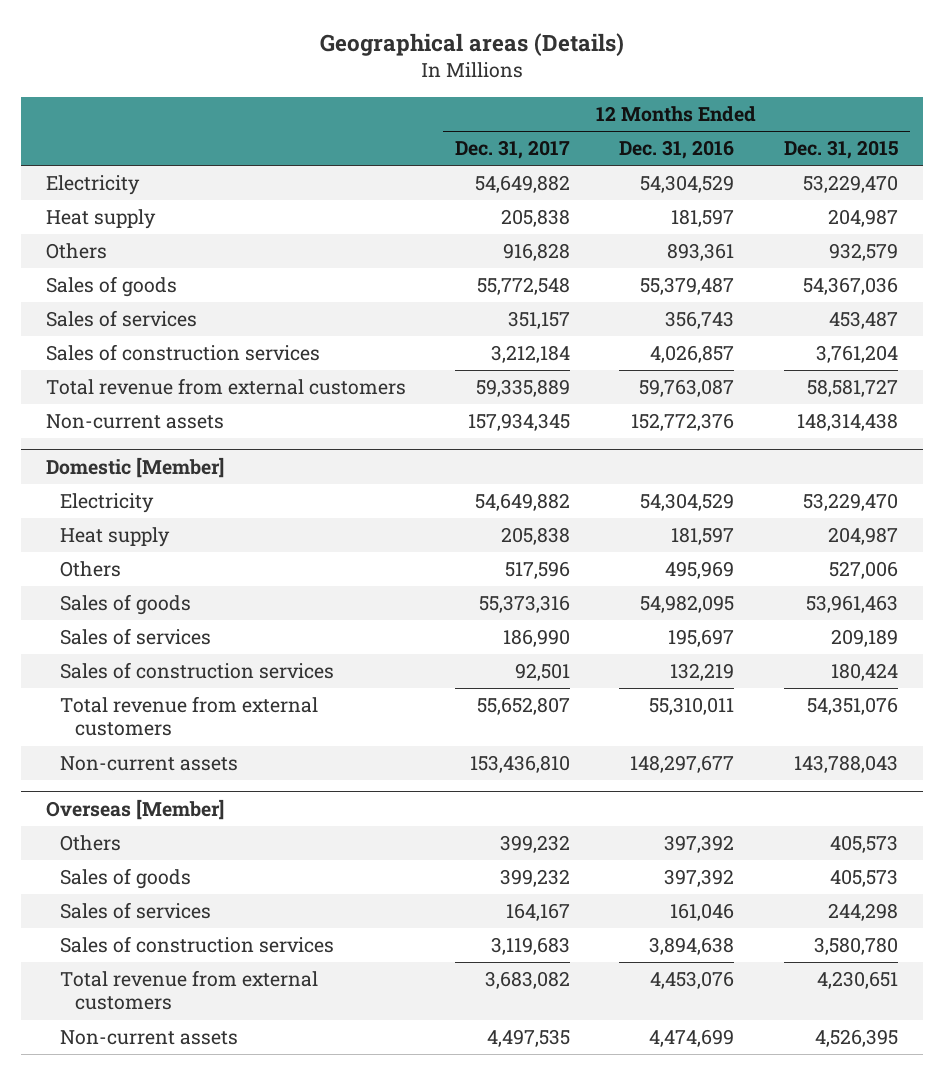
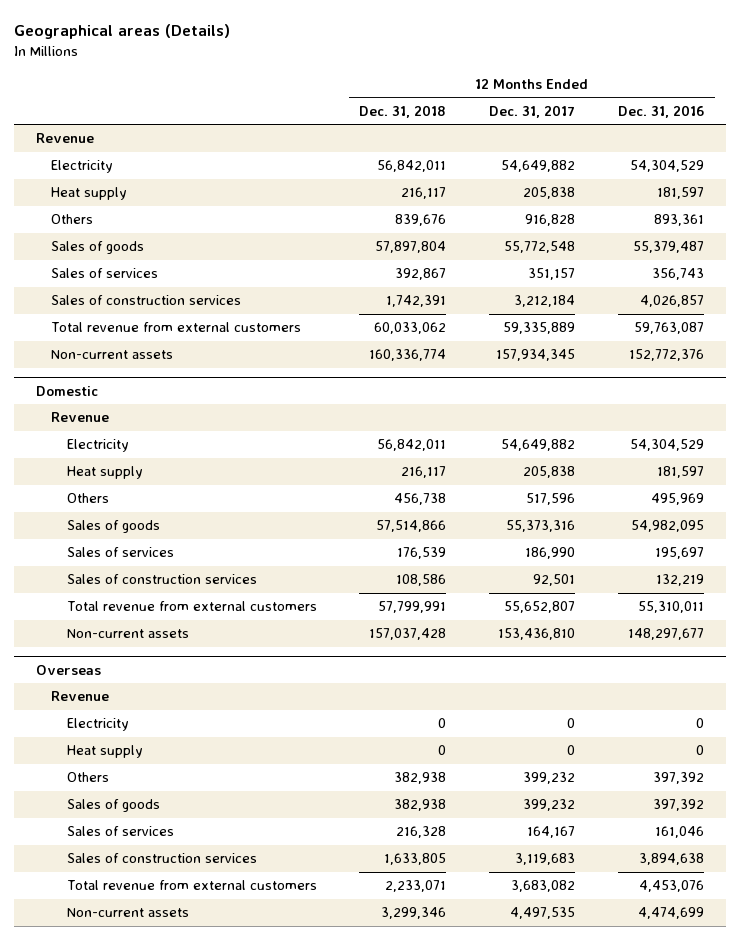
- | 12 Months Ended Dec. 31, 2017 | 12 Months Ended Dec. 31, 2016 | 12 Months Ended Dec. 31, 2015
+ | 12 Months Ended Dec. 31, 2018 | 12 Months Ended Dec. 31, 2017 | 12 Months Ended Dec. 31, 2016
+ Revenue
- Domestic [Member]
+ Domestic
+ Revenue
- Overseas [Member]
+ Overseas
+ Revenue
+ Electricity | 0 | 0 | 0
+ Heat supply | 0 | 0 | 0

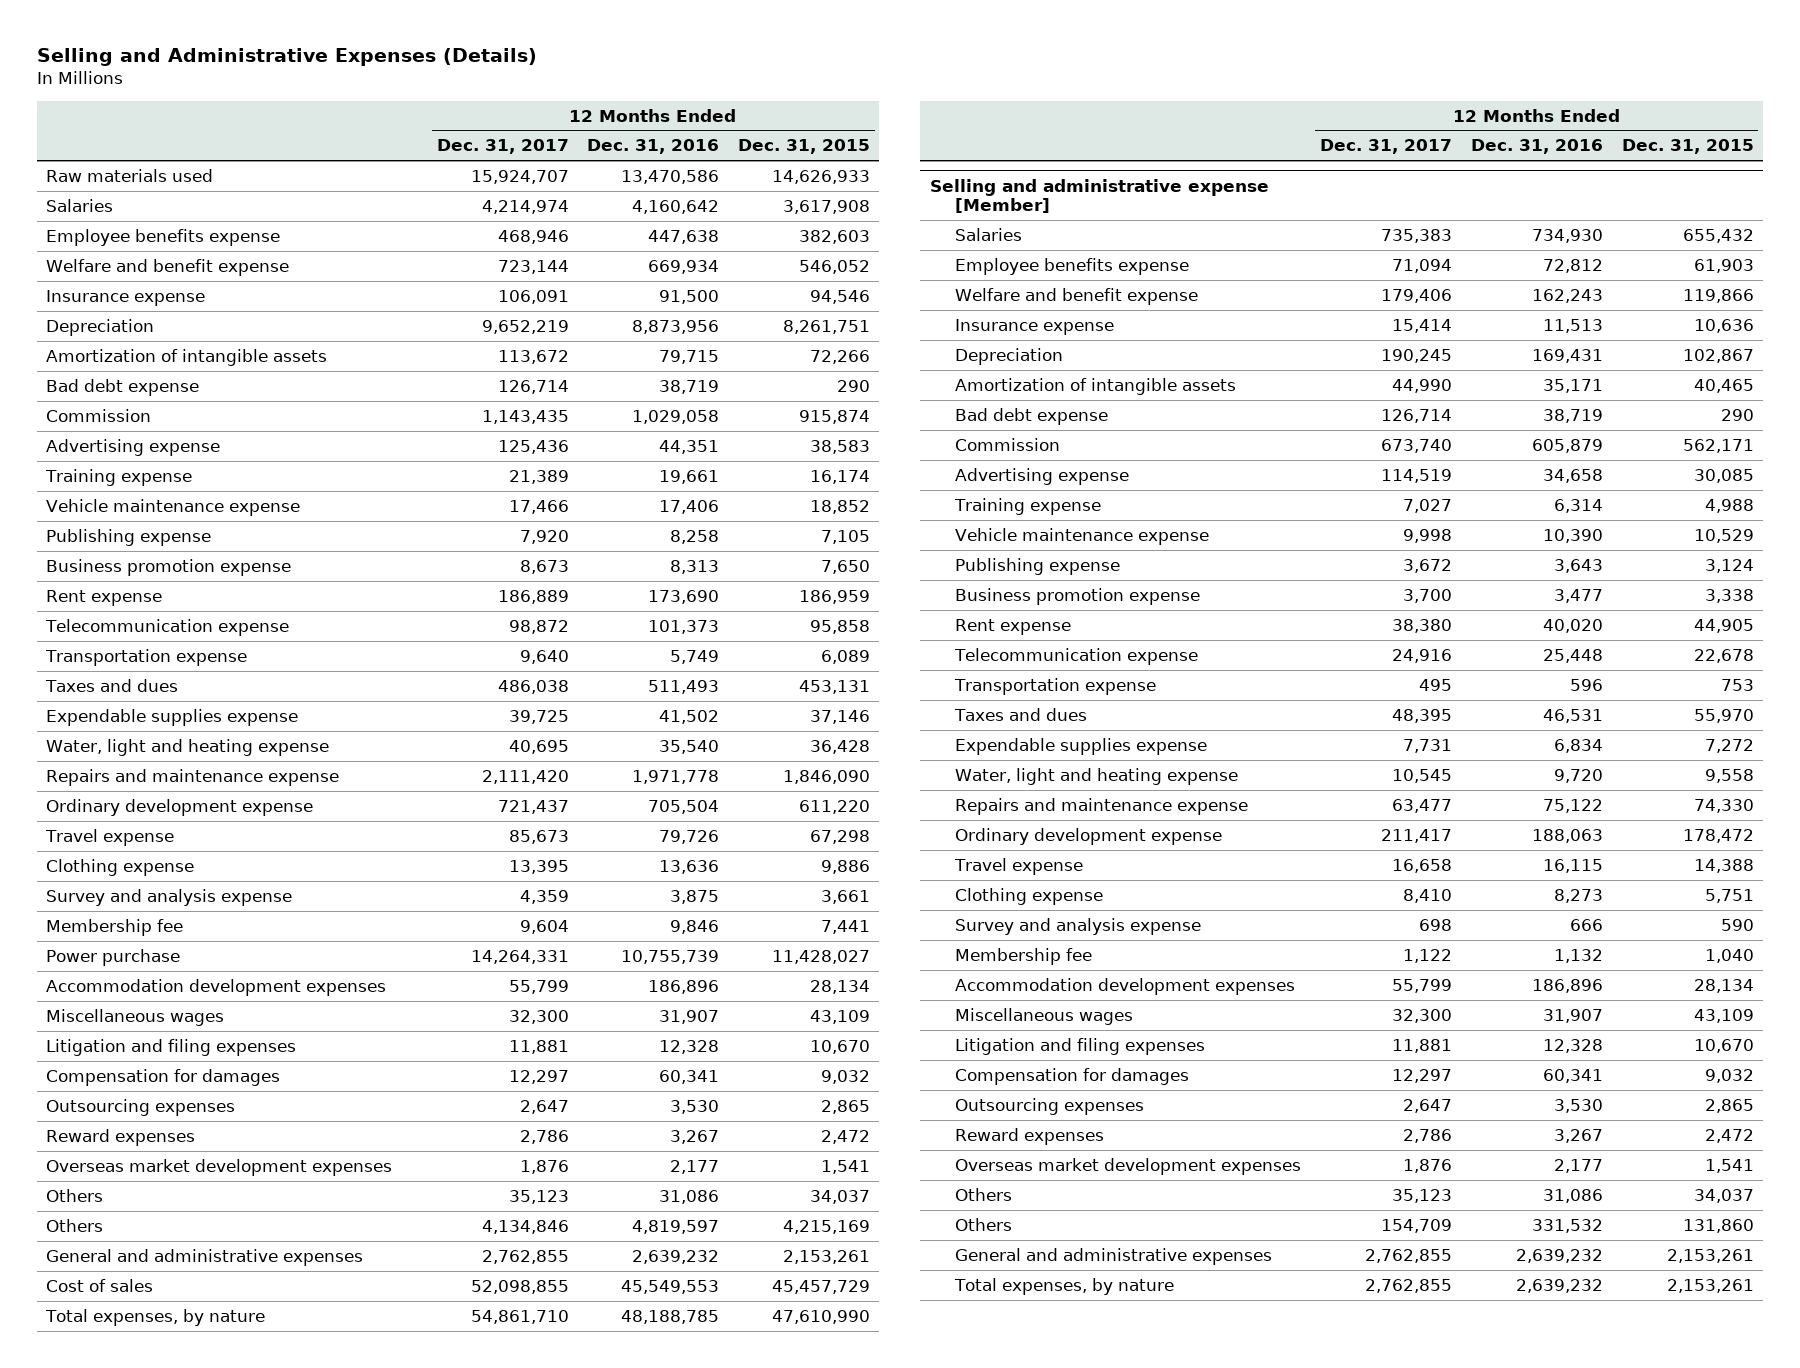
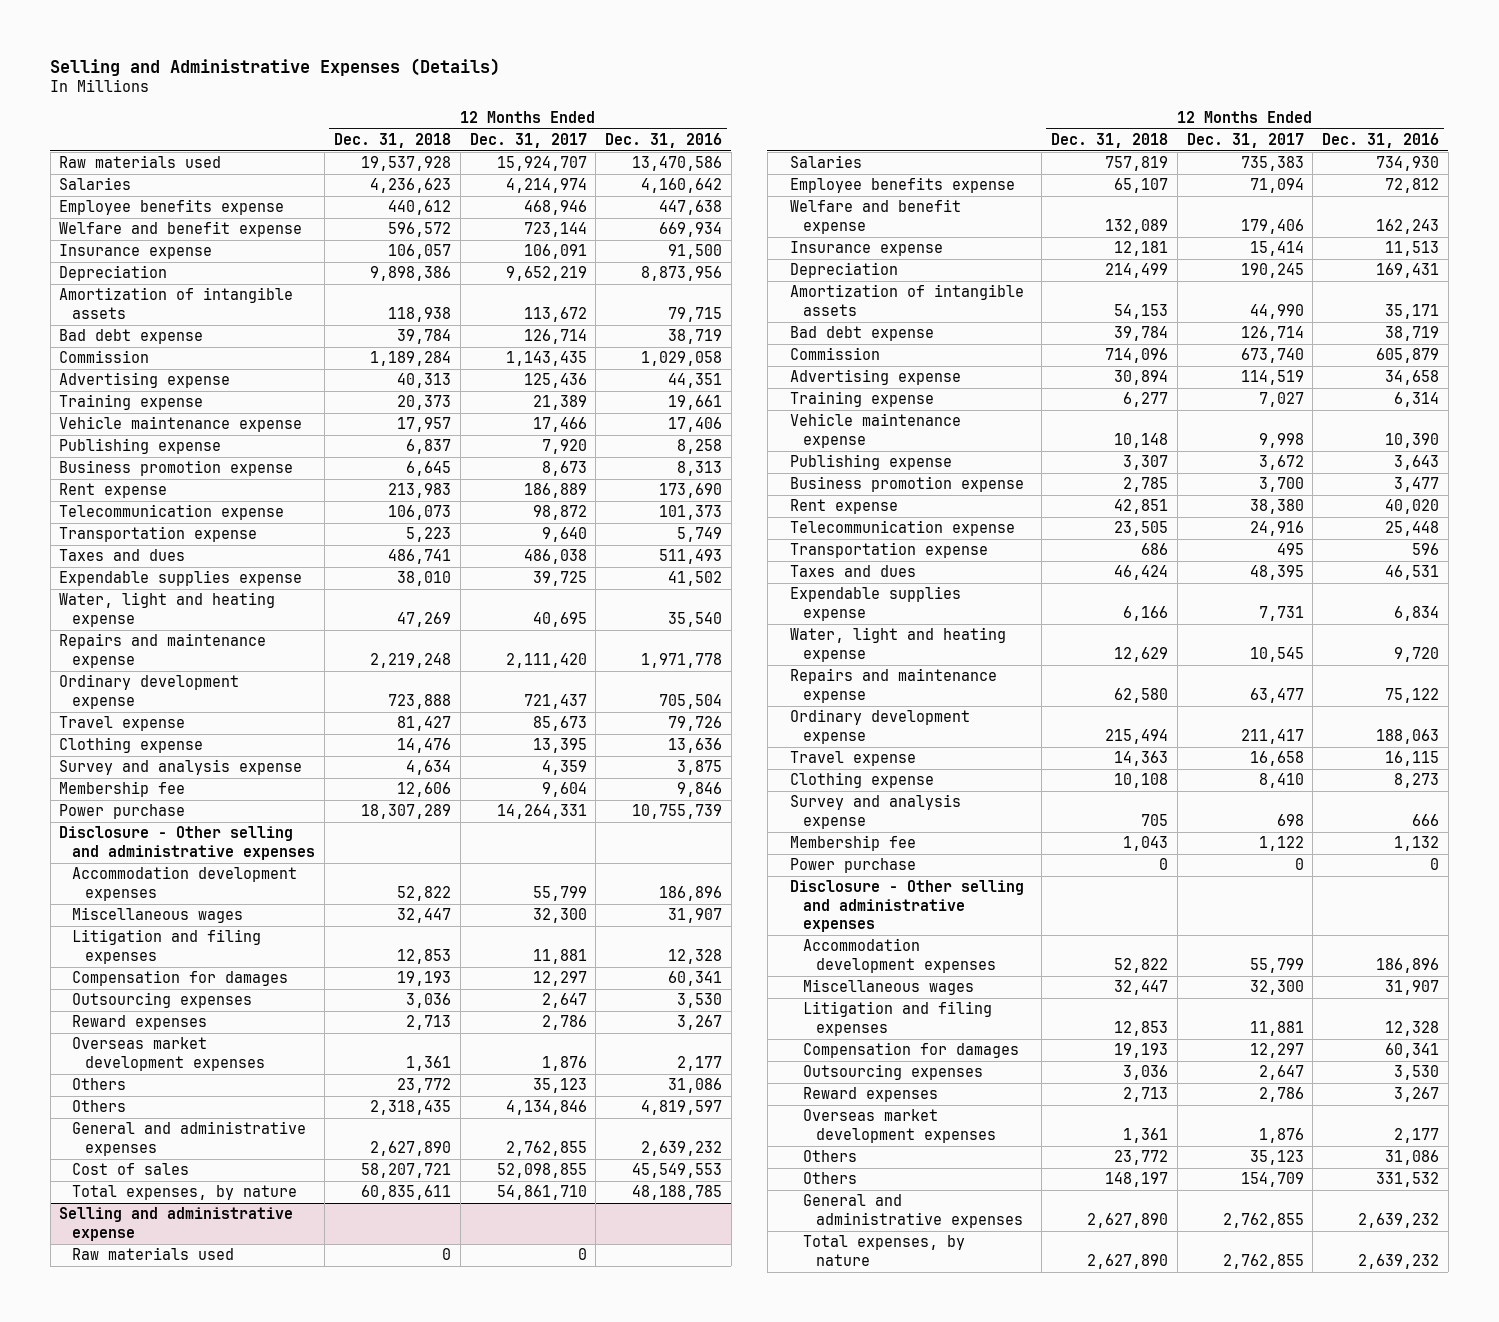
- | 12 Months Ended Dec. 31, 2017 | 12 Months Ended Dec. 31, 2016 | 12 Months Ended Dec. 31, 2015
+ | 12 Months Ended Dec. 31, 2018 | 12 Months Ended Dec. 31, 2017 | 12 Months Ended Dec. 31, 2016
+ Disclosure - Other selling and administrative expenses
- Selling and administrative expense [Member]
+ Selling and administrative expense
+ Raw materials used | 0 | 0 |
+ Power purchase | 0 | 0 | 0
+ Disclosure - Other selling and administrative expenses

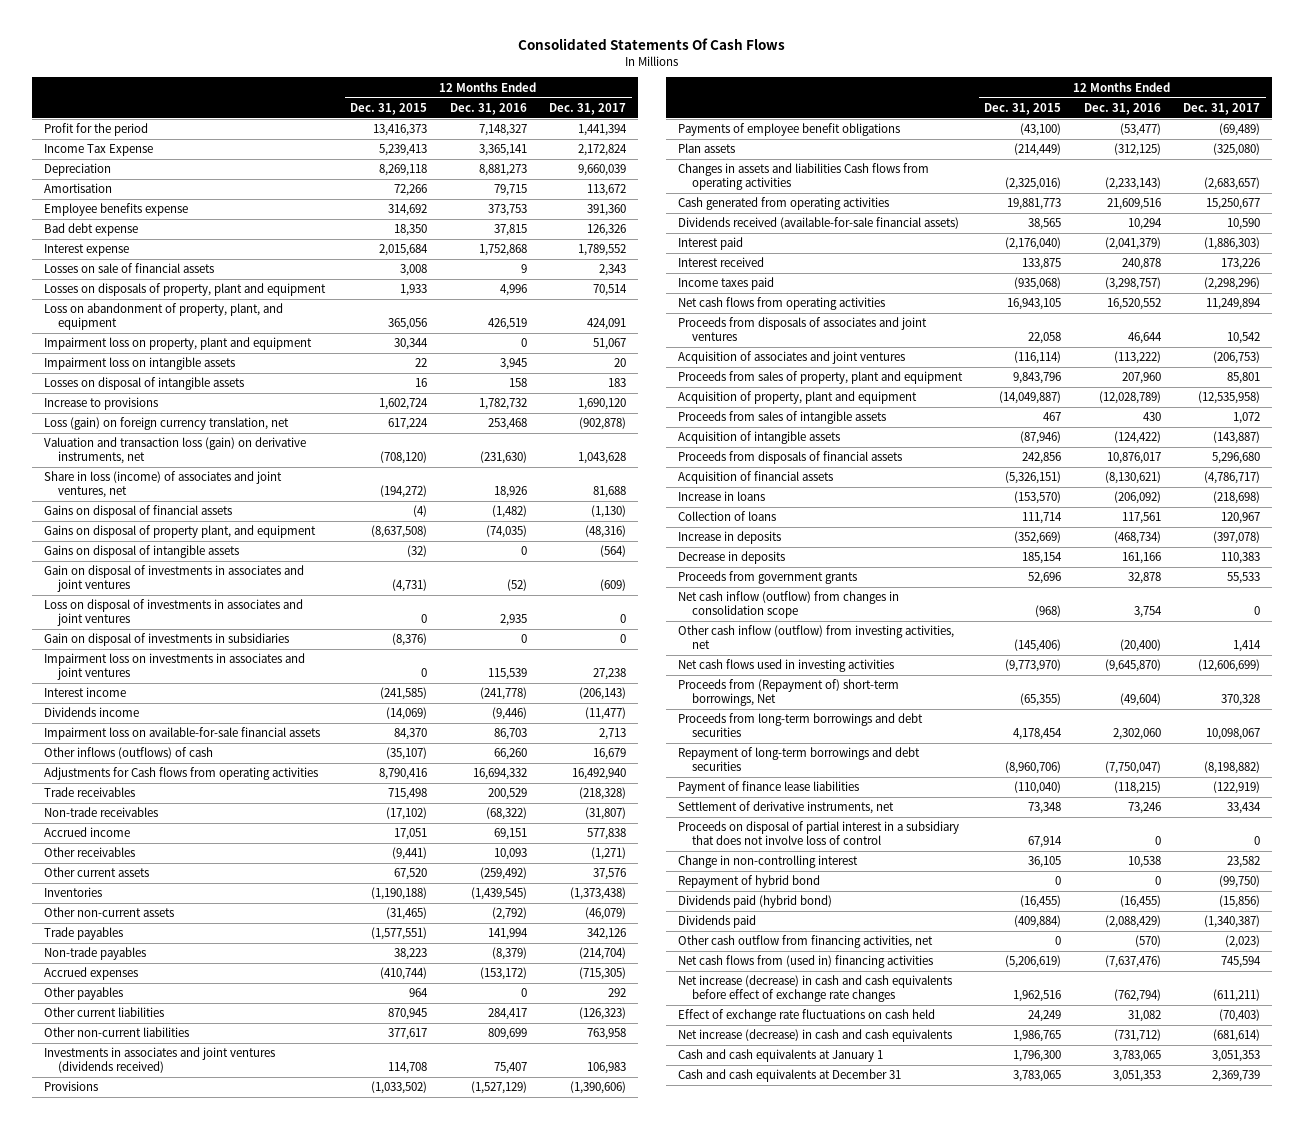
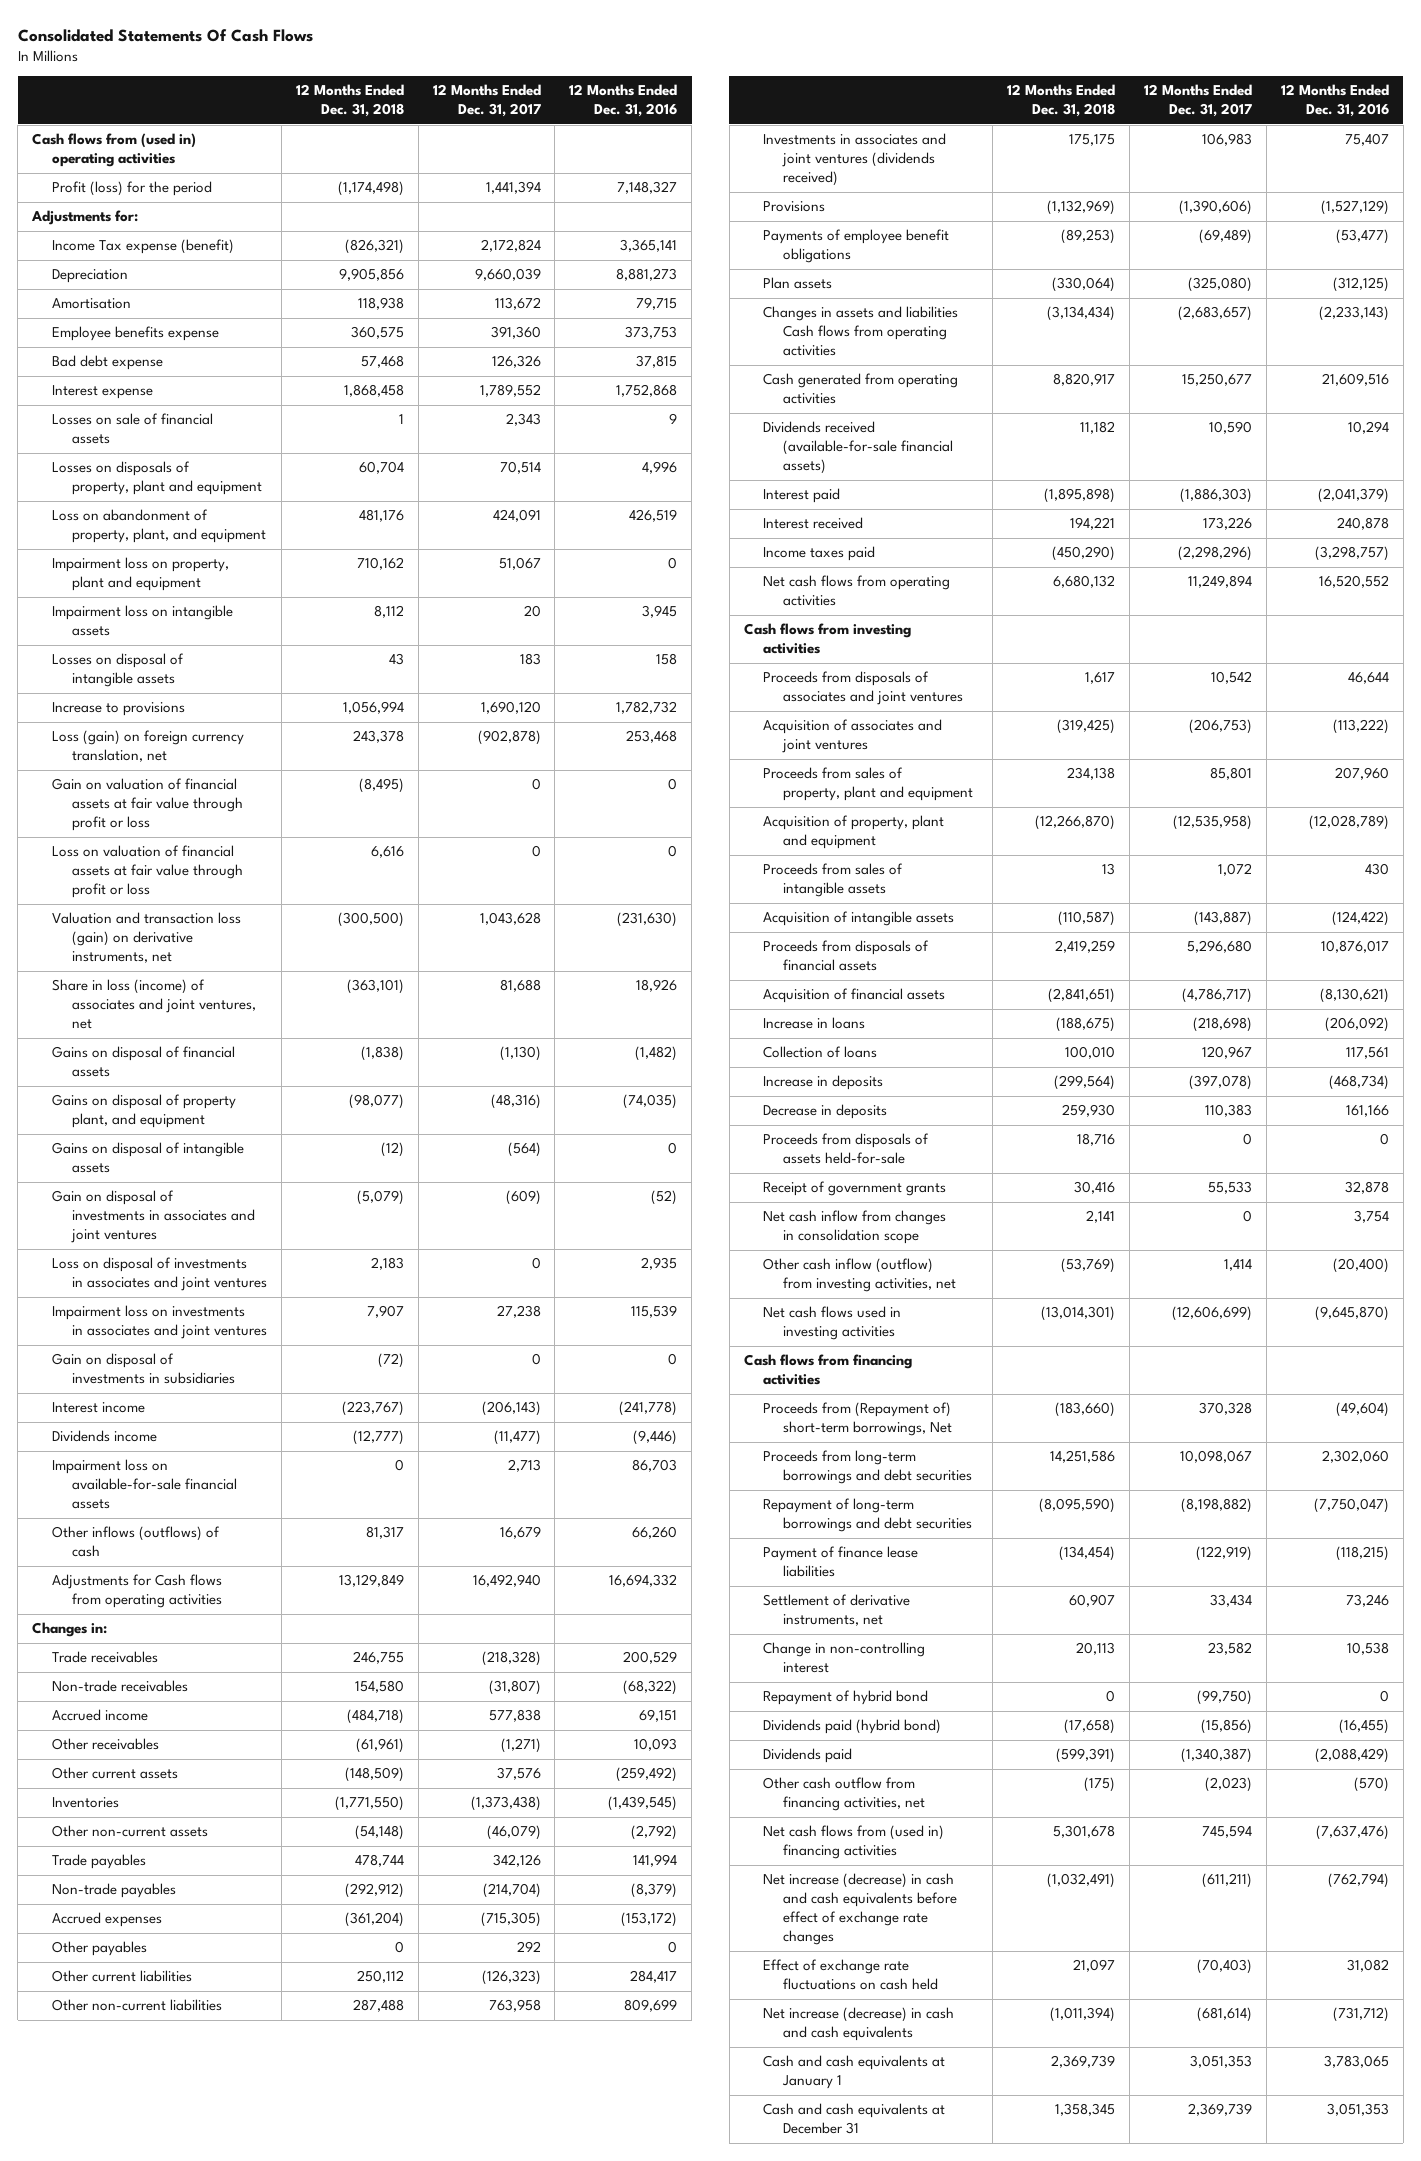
- | 12 Months Ended Dec. 31, 2015 | 12 Months Ended Dec. 31, 2016 | 12 Months Ended Dec. 31, 2017
+ | 12 Months Ended Dec. 31, 2018 | 12 Months Ended Dec. 31, 2017 | 12 Months Ended Dec. 31, 2016
- Profit for the period | 13,416,373 | 7,148,327 | 1,441,394
- Income Tax Expense | 5,239,413 | 3,365,141 | 2,172,824
+ Cash flows from (used in) operating activities
+ Profit (loss) for the period | (1,174,498) | 1,441,394 | 7,148,327
+ Adjustments for:
+ Income Tax expense (benefit) | (826,321) | 2,172,824 | 3,365,141
+ Gain on valuation of financial assets at fair value through profit or loss | (8,495) | 0 | 0
+ Loss on valuation of financial assets at fair value through profit or loss | 6,616 | 0 | 0
moved down: Gain on disposal of investments in subsidiaries | (72) | 0 | 0
+ Changes in:
+ Cash flows from investing activities
- Proceeds from government grants | 52,696 | 32,878 | 55,533
- Net cash inflow (outflow) from changes in consolidation scope | (968) | 3,754 | 0
+ Proceeds from disposals of assets held-for-sale | 18,716 | 0 | 0
+ Receipt of government grants | 30,416 | 55,533 | 32,878
+ Net cash inflow from changes in consolidation scope | 2,141 | 0 | 3,754
+ Cash flows from financing activities
- Proceeds on disposal of partial interest in a subsidiary that does not involve loss of control | 67,914 | 0 | 0

